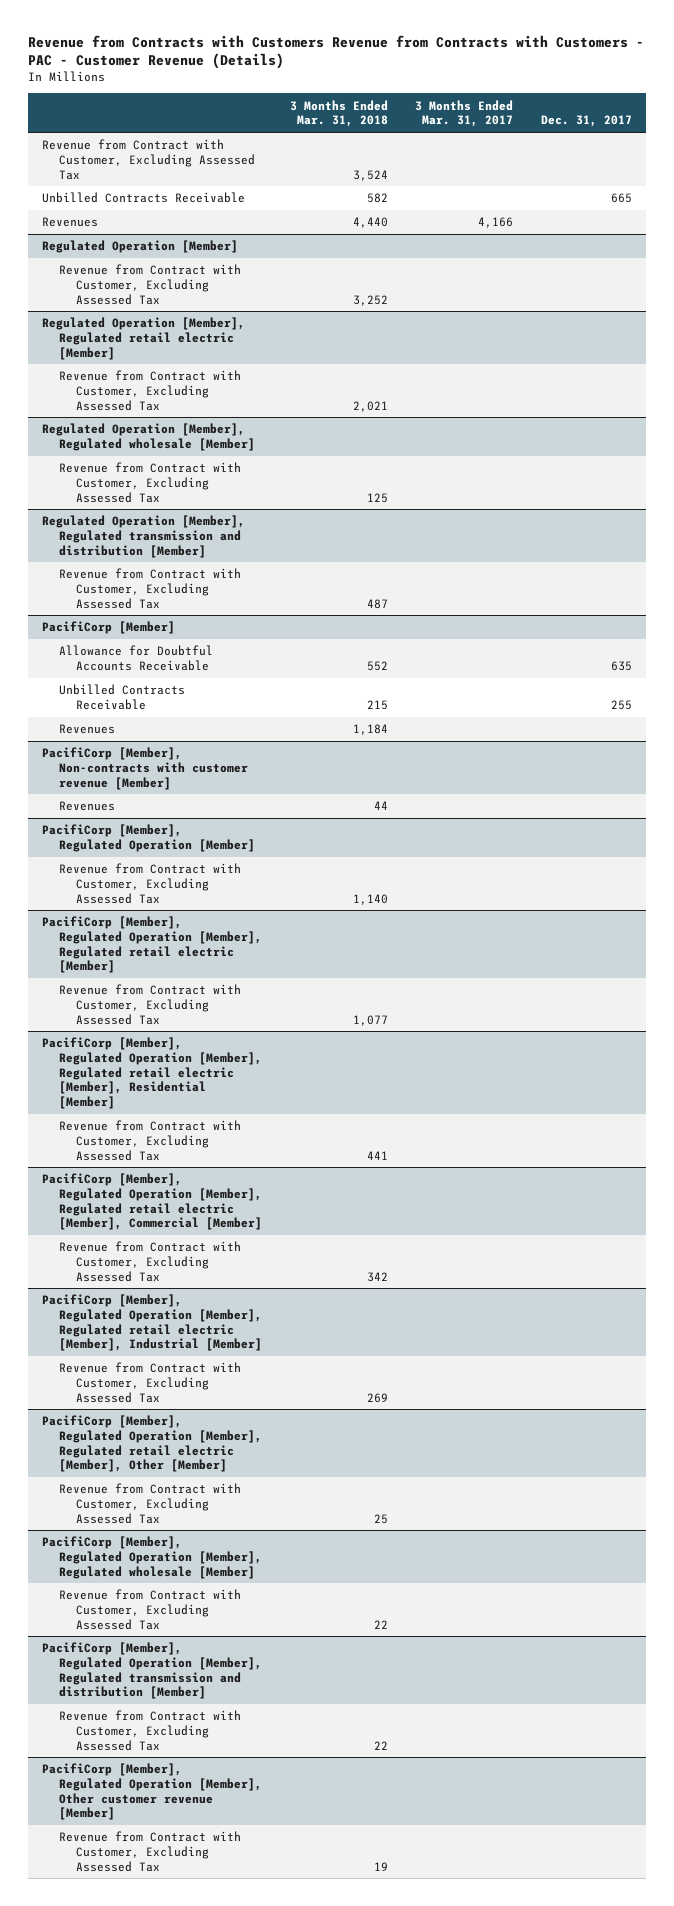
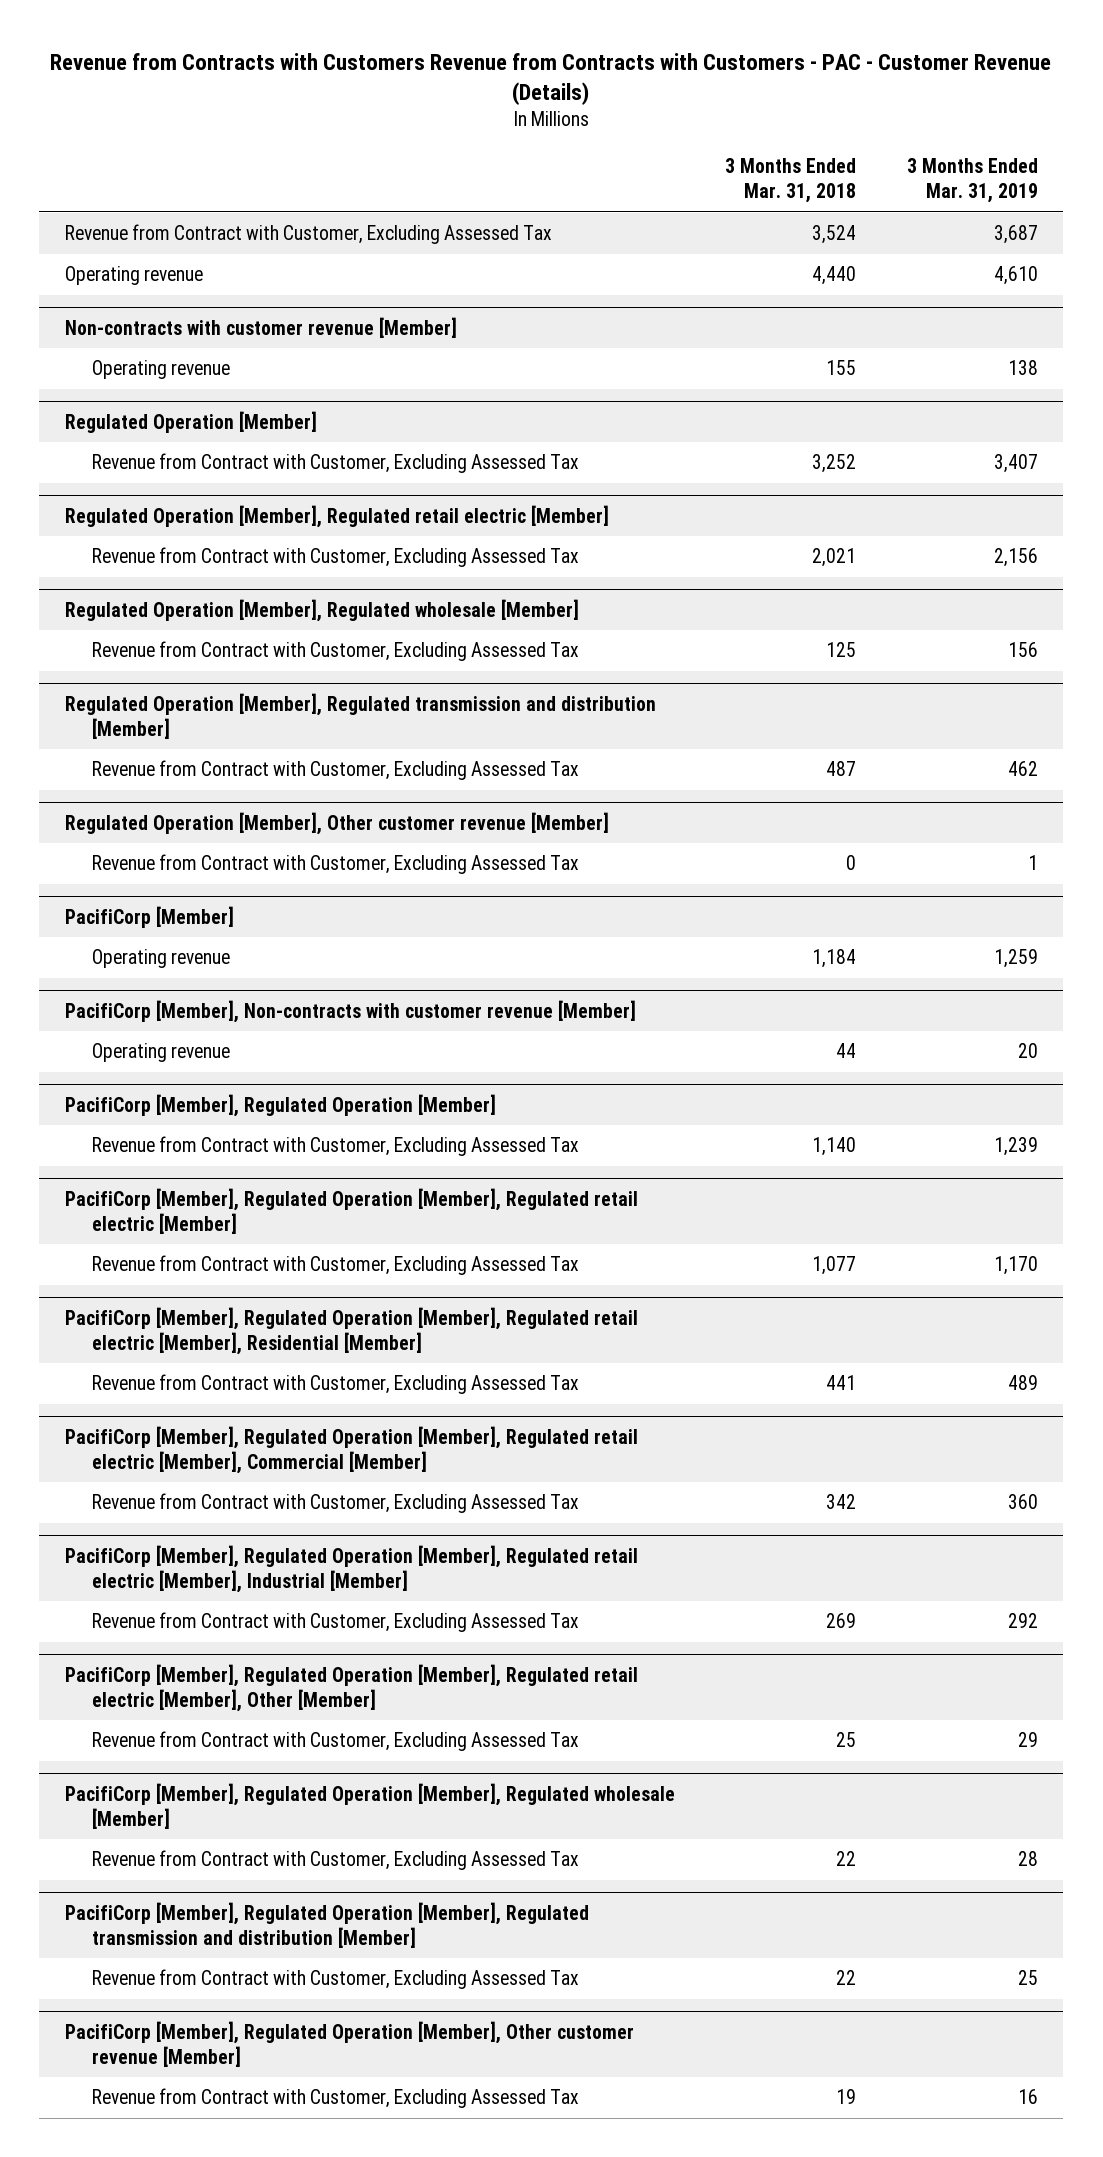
- | 3 Months Ended Mar. 31, 2018 | 3 Months Ended Mar. 31, 2017 | Dec. 31, 2017
+ | 3 Months Ended Mar. 31, 2018 | 3 Months Ended Mar. 31, 2019
- Unbilled Contracts Receivable | 582 | | 665
- Revenues | 4,440 | 4,166 |
+ Operating revenue | 4,440 | 4,610
+ Non-contracts with customer revenue [Member]
+ Operating revenue | 155 | 138
+ Regulated Operation [Member], Other customer revenue [Member]
+ Revenue from Contract with Customer, Excluding Assessed Tax | 0 | 1
@ PacifiCorp [Member]
- Allowance for Doubtful Accounts Receivable | 552 | | 635
- Unbilled Contracts Receivable | 215 | | 255
- Revenues | 1,184 | |
+ Operating revenue | 1,184 | 1,259
@ PacifiCorp [Member], Non-contracts with customer revenue [Member]
- Revenues | 44 | |
+ Operating revenue | 44 | 20

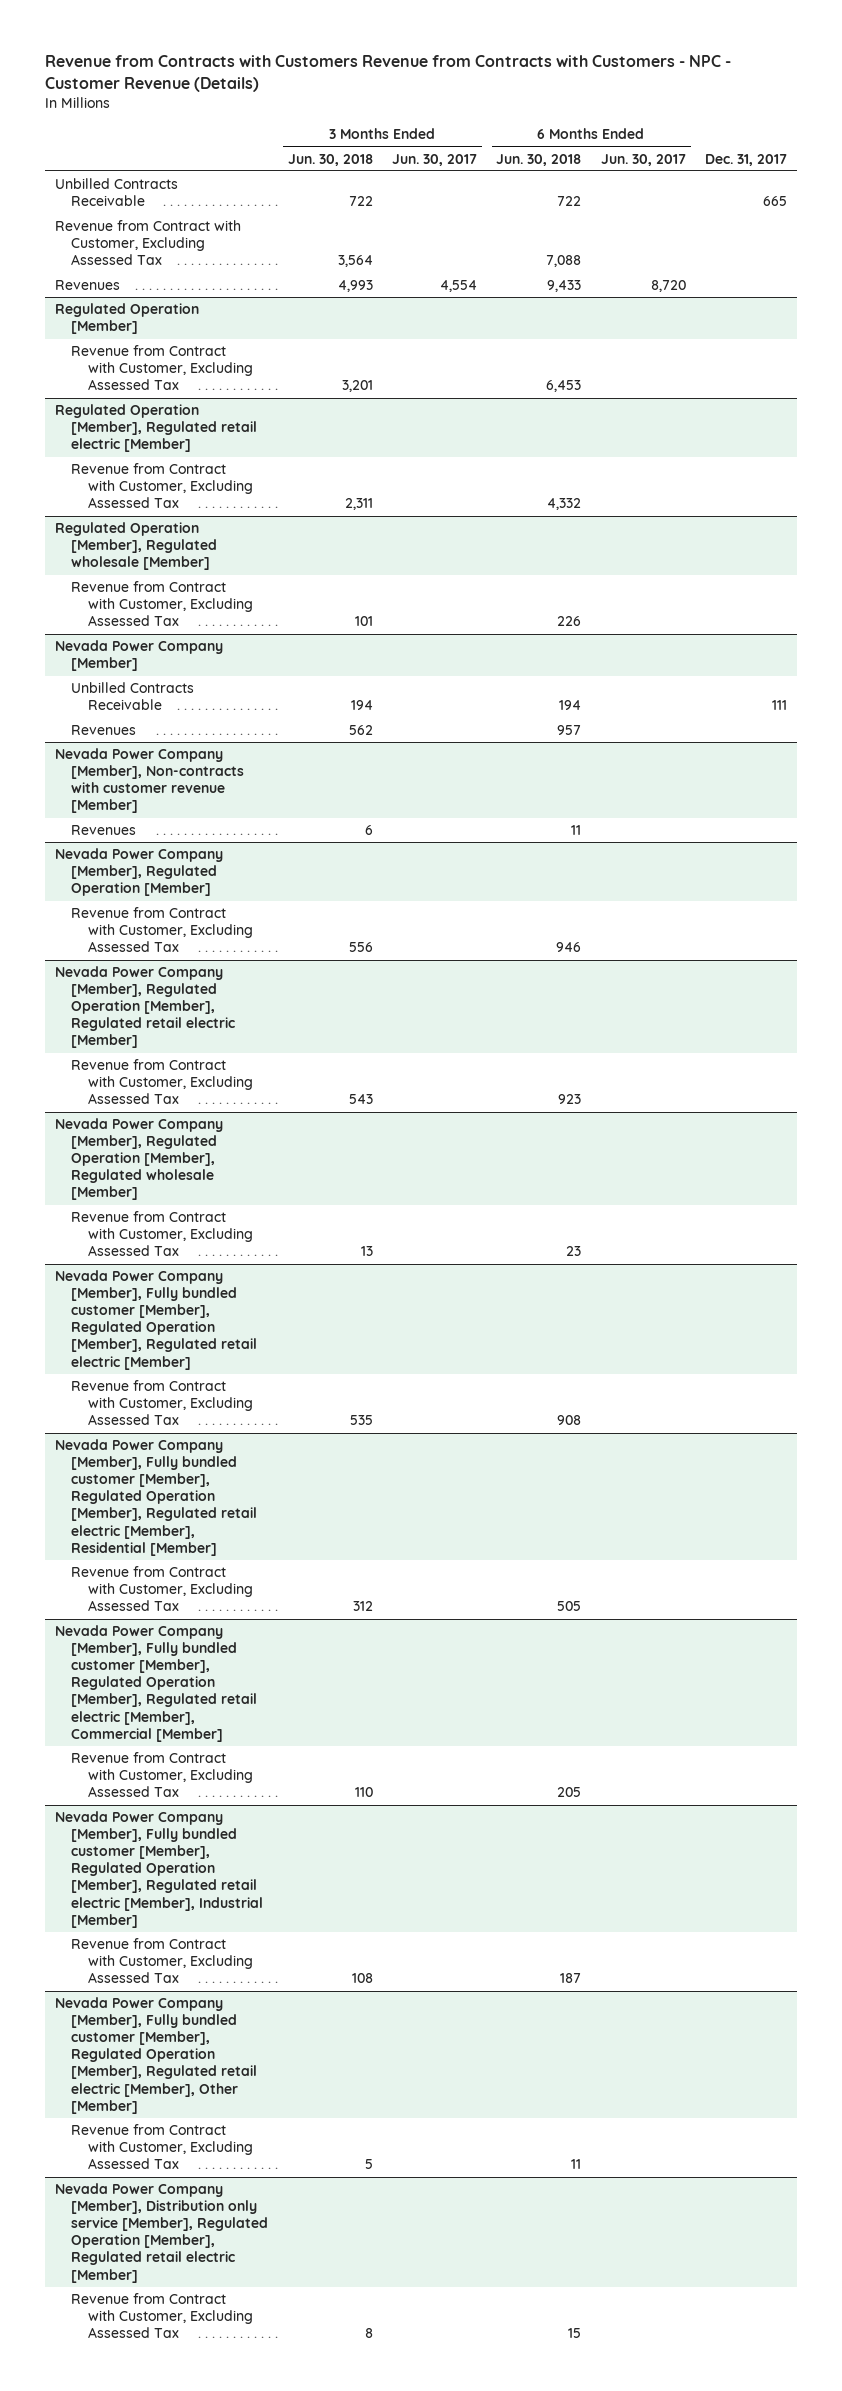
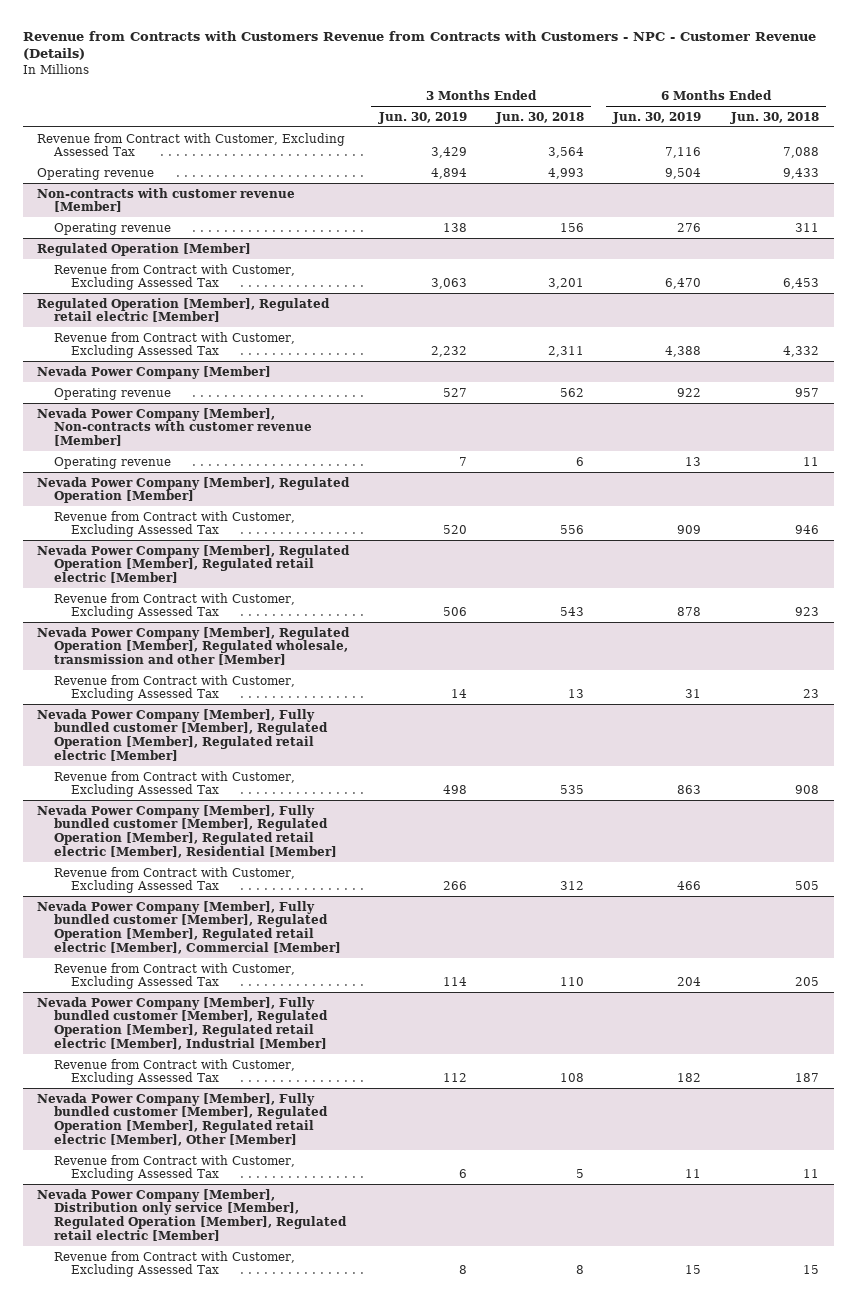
- | 3 Months Ended Jun. 30, 2018 | 3 Months Ended Jun. 30, 2017 | 6 Months Ended Jun. 30, 2018 | 6 Months Ended Jun. 30, 2017 | Dec. 31, 2017
+ | 3 Months Ended Jun. 30, 2019 | 3 Months Ended Jun. 30, 2018 | 6 Months Ended Jun. 30, 2019 | 6 Months Ended Jun. 30, 2018
- Unbilled Contracts Receivable | 722 | | 722 | | 665
- Revenues | 4,993 | 4,554 | 9,433 | 8,720 |
+ Operating revenue | 4,894 | 4,993 | 9,504 | 9,433
+ Non-contracts with customer revenue [Member]
+ Operating revenue | 138 | 156 | 276 | 311
- Regulated Operation [Member], Regulated wholesale [Member]
- Revenue from Contract with Customer, Excluding Assessed Tax | 101 | | 226 | |
@ Nevada Power Company [Member]
- Unbilled Contracts Receivable | 194 | | 194 | | 111
- Revenues | 562 | | 957 | |
+ Operating revenue | 527 | 562 | 922 | 957
@ Nevada Power Company [Member], Non-contracts with customer revenue [Member]
- Revenues | 6 | | 11 | |
+ Operating revenue | 7 | 6 | 13 | 11
- Nevada Power Company [Member], Regulated Operation [Member], Regulated wholesale [Member]
+ Nevada Power Company [Member], Regulated Operation [Member], Regulated wholesale, transmission and other [Member]

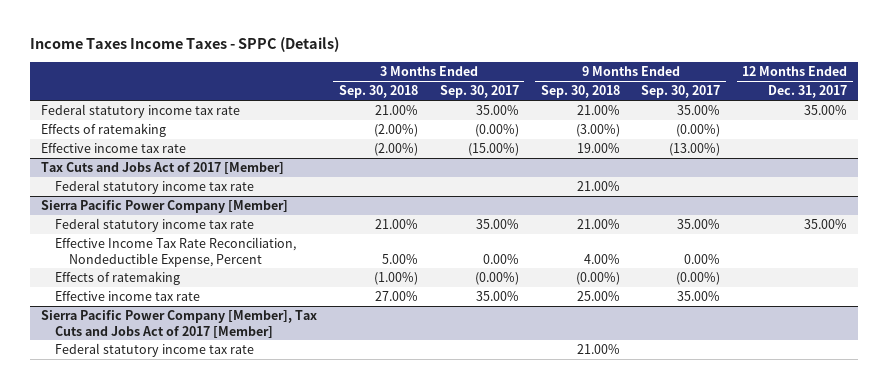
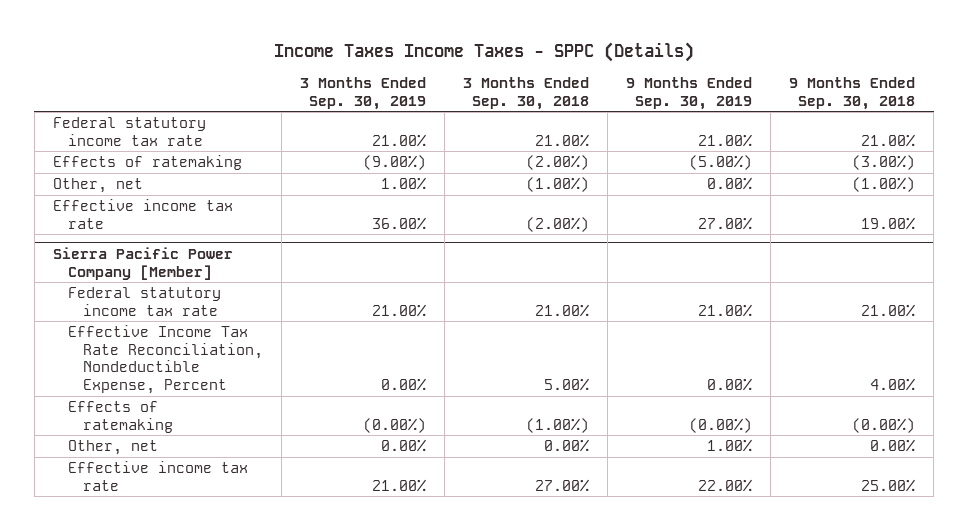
- | 3 Months Ended Sep. 30, 2018 | 3 Months Ended Sep. 30, 2017 | 9 Months Ended Sep. 30, 2018 | 9 Months Ended Sep. 30, 2017 | 12 Months Ended Dec. 31, 2017
+ | 3 Months Ended Sep. 30, 2019 | 3 Months Ended Sep. 30, 2018 | 9 Months Ended Sep. 30, 2019 | 9 Months Ended Sep. 30, 2018
+ Other, net | 1.00% | (1.00%) | 0.00% | (1.00%)
- Tax Cuts and Jobs Act of 2017 [Member]
- Federal statutory income tax rate | | | 21.00% | |
@ Sierra Pacific Power Company [Member]
+ Other, net | 0.00% | 0.00% | 1.00% | 0.00%
- Sierra Pacific Power Company [Member], Tax Cuts and Jobs Act of 2017 [Member]
- Federal statutory income tax rate | | | 21.00% | |

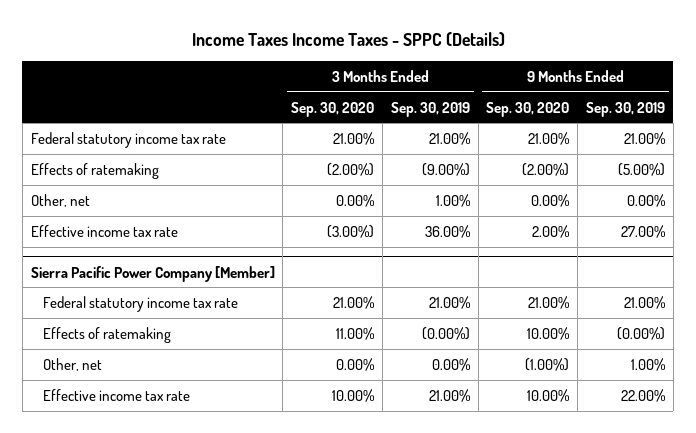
- | 3 Months Ended Sep. 30, 2019 | 3 Months Ended Sep. 30, 2018 | 9 Months Ended Sep. 30, 2019 | 9 Months Ended Sep. 30, 2018
+ | 3 Months Ended Sep. 30, 2020 | 3 Months Ended Sep. 30, 2019 | 9 Months Ended Sep. 30, 2020 | 9 Months Ended Sep. 30, 2019
@ Sierra Pacific Power Company [Member]
- Effective Income Tax Rate Reconciliation, Nondeductible Expense, Percent | 0.00% | 5.00% | 0.00% | 4.00%

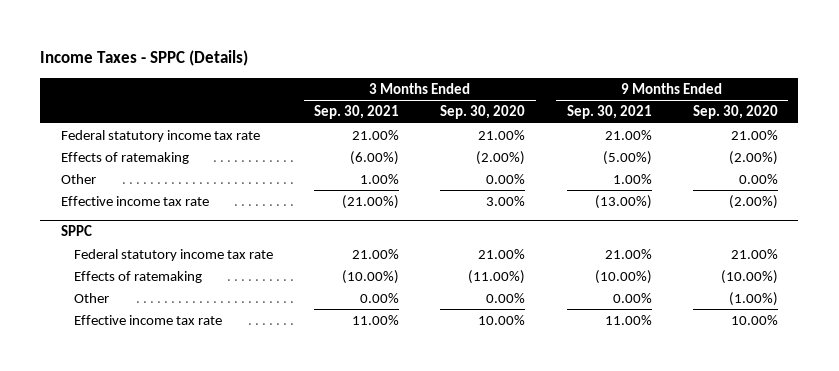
- Income Taxes Income Taxes - SPPC (Details)
+ Income Taxes - SPPC (Details)
- | 3 Months Ended Sep. 30, 2020 | 3 Months Ended Sep. 30, 2019 | 9 Months Ended Sep. 30, 2020 | 9 Months Ended Sep. 30, 2019
+ | 3 Months Ended Sep. 30, 2021 | 3 Months Ended Sep. 30, 2020 | 9 Months Ended Sep. 30, 2021 | 9 Months Ended Sep. 30, 2020
- Other, net | 0.00% | 1.00% | 0.00% | 0.00%
- Effective income tax rate | (3.00%) | 36.00% | 2.00% | 27.00%
- Sierra Pacific Power Company [Member]
+ Other | 1.00% | 0.00% | 1.00% | 0.00%
+ Effective income tax rate | (21.00%) | 3.00% | (13.00%) | (2.00%)
+ SPPC
- Effects of ratemaking | 11.00% | (0.00%) | 10.00% | (0.00%)
- Other, net | 0.00% | 0.00% | (1.00%) | 1.00%
+ Effects of ratemaking | (10.00%) | (11.00%) | (10.00%) | (10.00%)
+ Other | 0.00% | 0.00% | 0.00% | (1.00%)

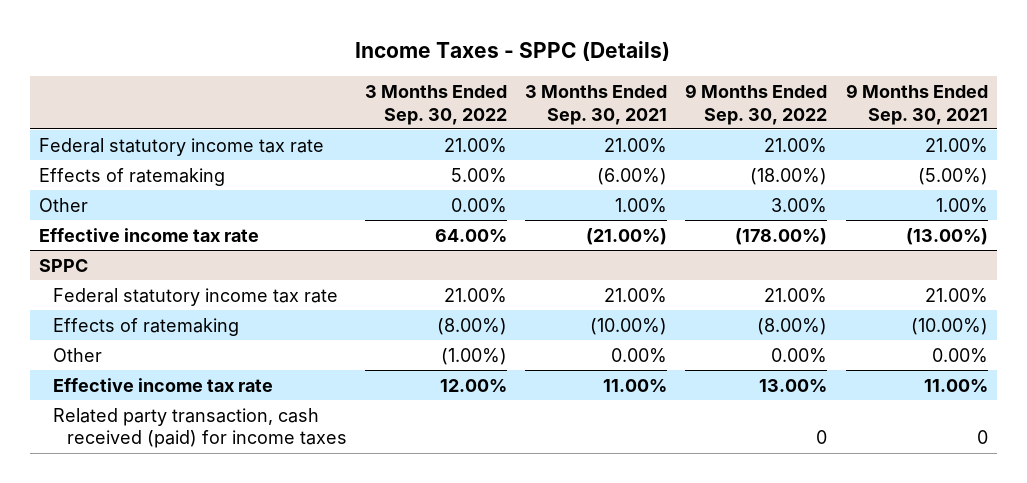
- | 3 Months Ended Sep. 30, 2021 | 3 Months Ended Sep. 30, 2020 | 9 Months Ended Sep. 30, 2021 | 9 Months Ended Sep. 30, 2020
+ | 3 Months Ended Sep. 30, 2022 | 3 Months Ended Sep. 30, 2021 | 9 Months Ended Sep. 30, 2022 | 9 Months Ended Sep. 30, 2021
@ SPPC
+ Related party transaction, cash received (paid) for income taxes | | | 0 | 0

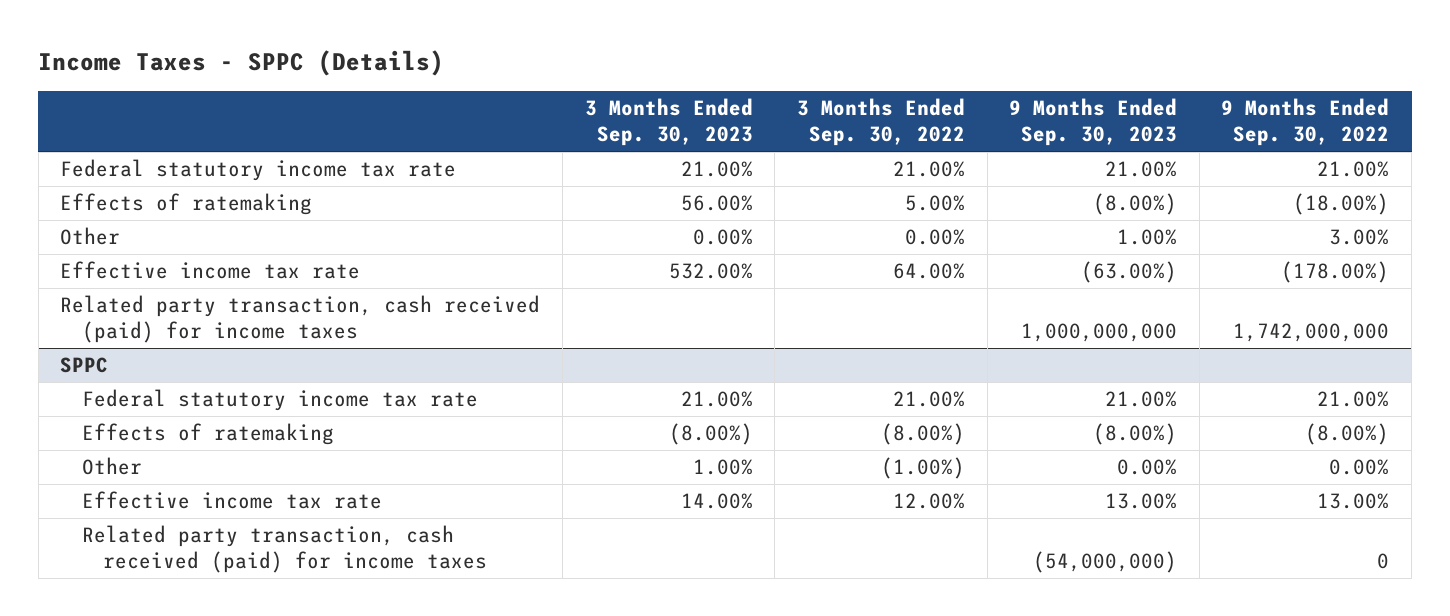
- | 3 Months Ended Sep. 30, 2022 | 3 Months Ended Sep. 30, 2021 | 9 Months Ended Sep. 30, 2022 | 9 Months Ended Sep. 30, 2021
+ | 3 Months Ended Sep. 30, 2023 | 3 Months Ended Sep. 30, 2022 | 9 Months Ended Sep. 30, 2023 | 9 Months Ended Sep. 30, 2022
+ Related party transaction, cash received (paid) for income taxes | | | 1,000,000,000 | 1,742,000,000

